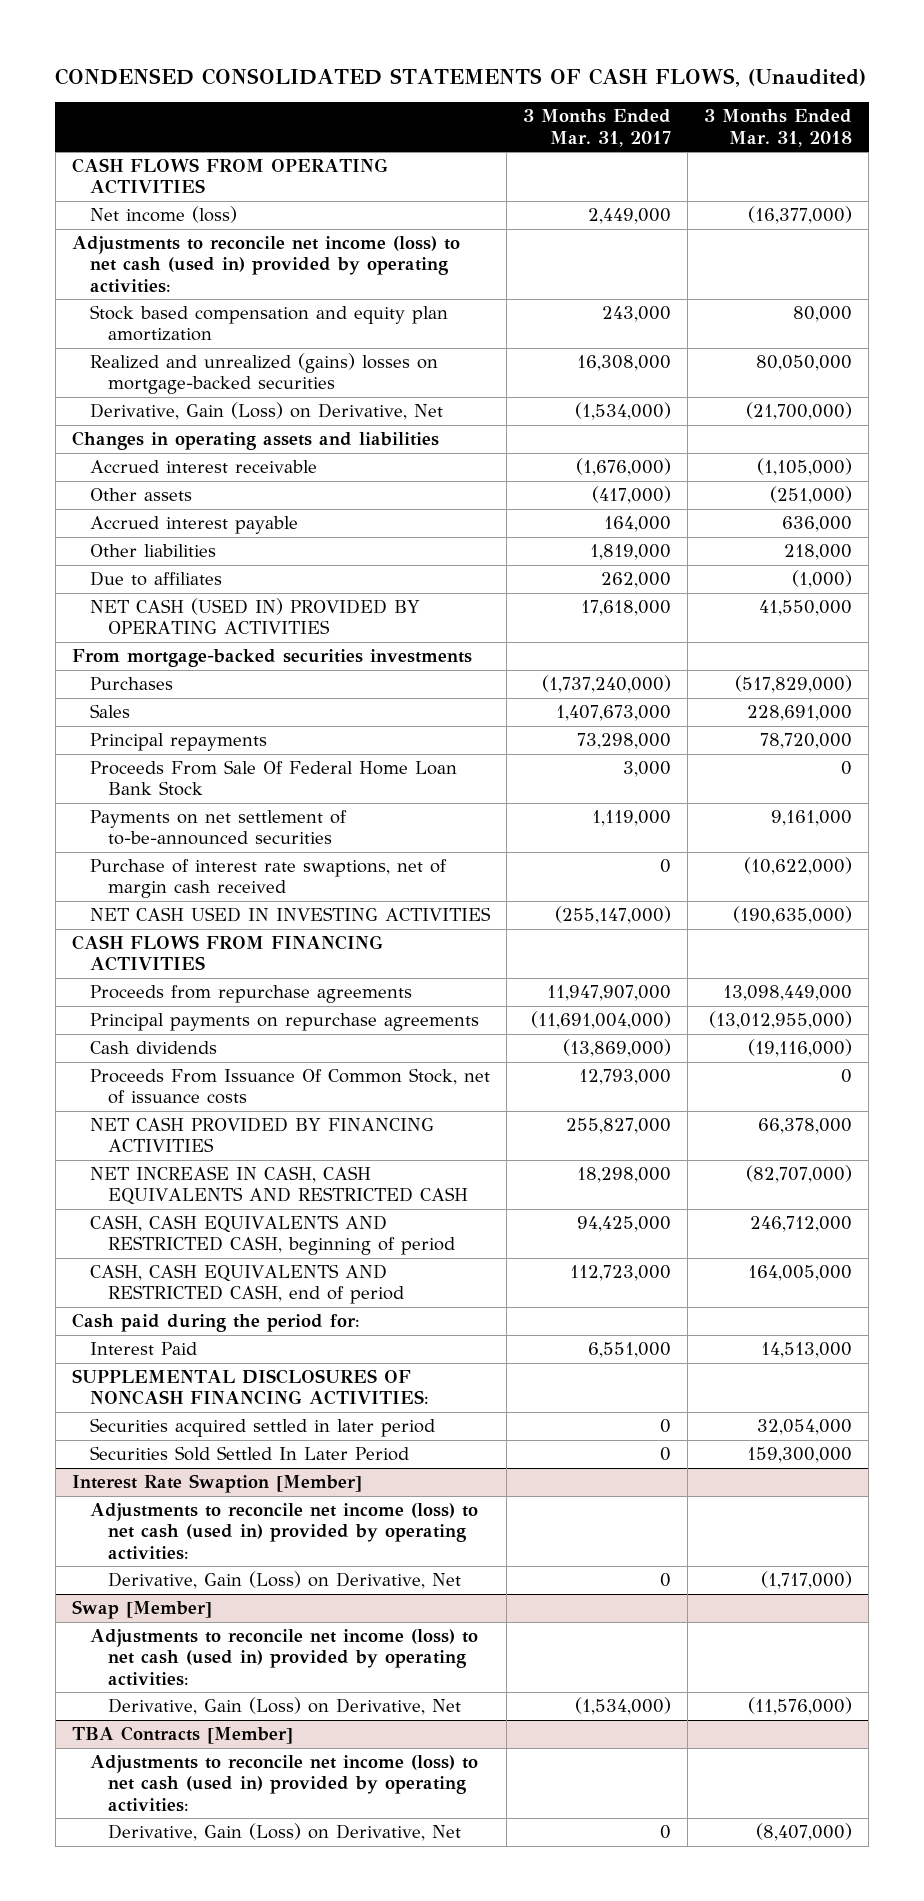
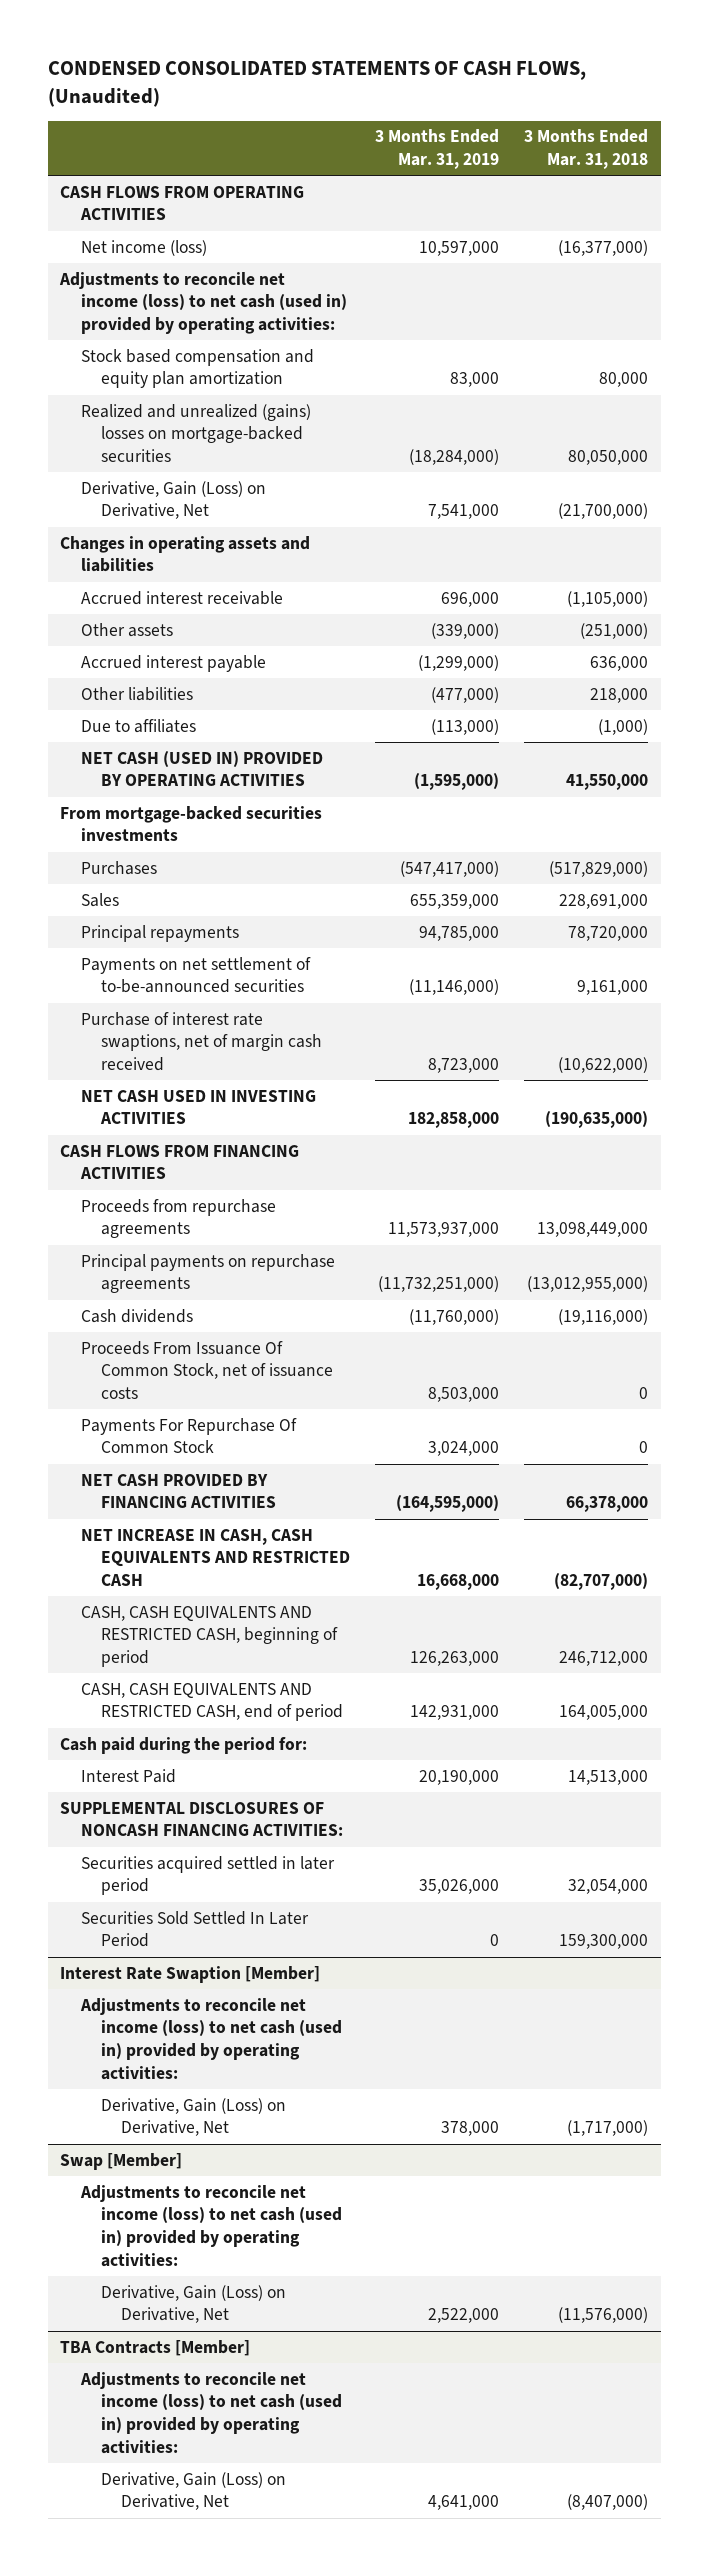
- | 3 Months Ended Mar. 31, 2017 | 3 Months Ended Mar. 31, 2018
+ | 3 Months Ended Mar. 31, 2019 | 3 Months Ended Mar. 31, 2018
- Proceeds From Sale Of Federal Home Loan Bank Stock | 3,000 | 0
+ Payments For Repurchase Of Common Stock | 3,024,000 | 0

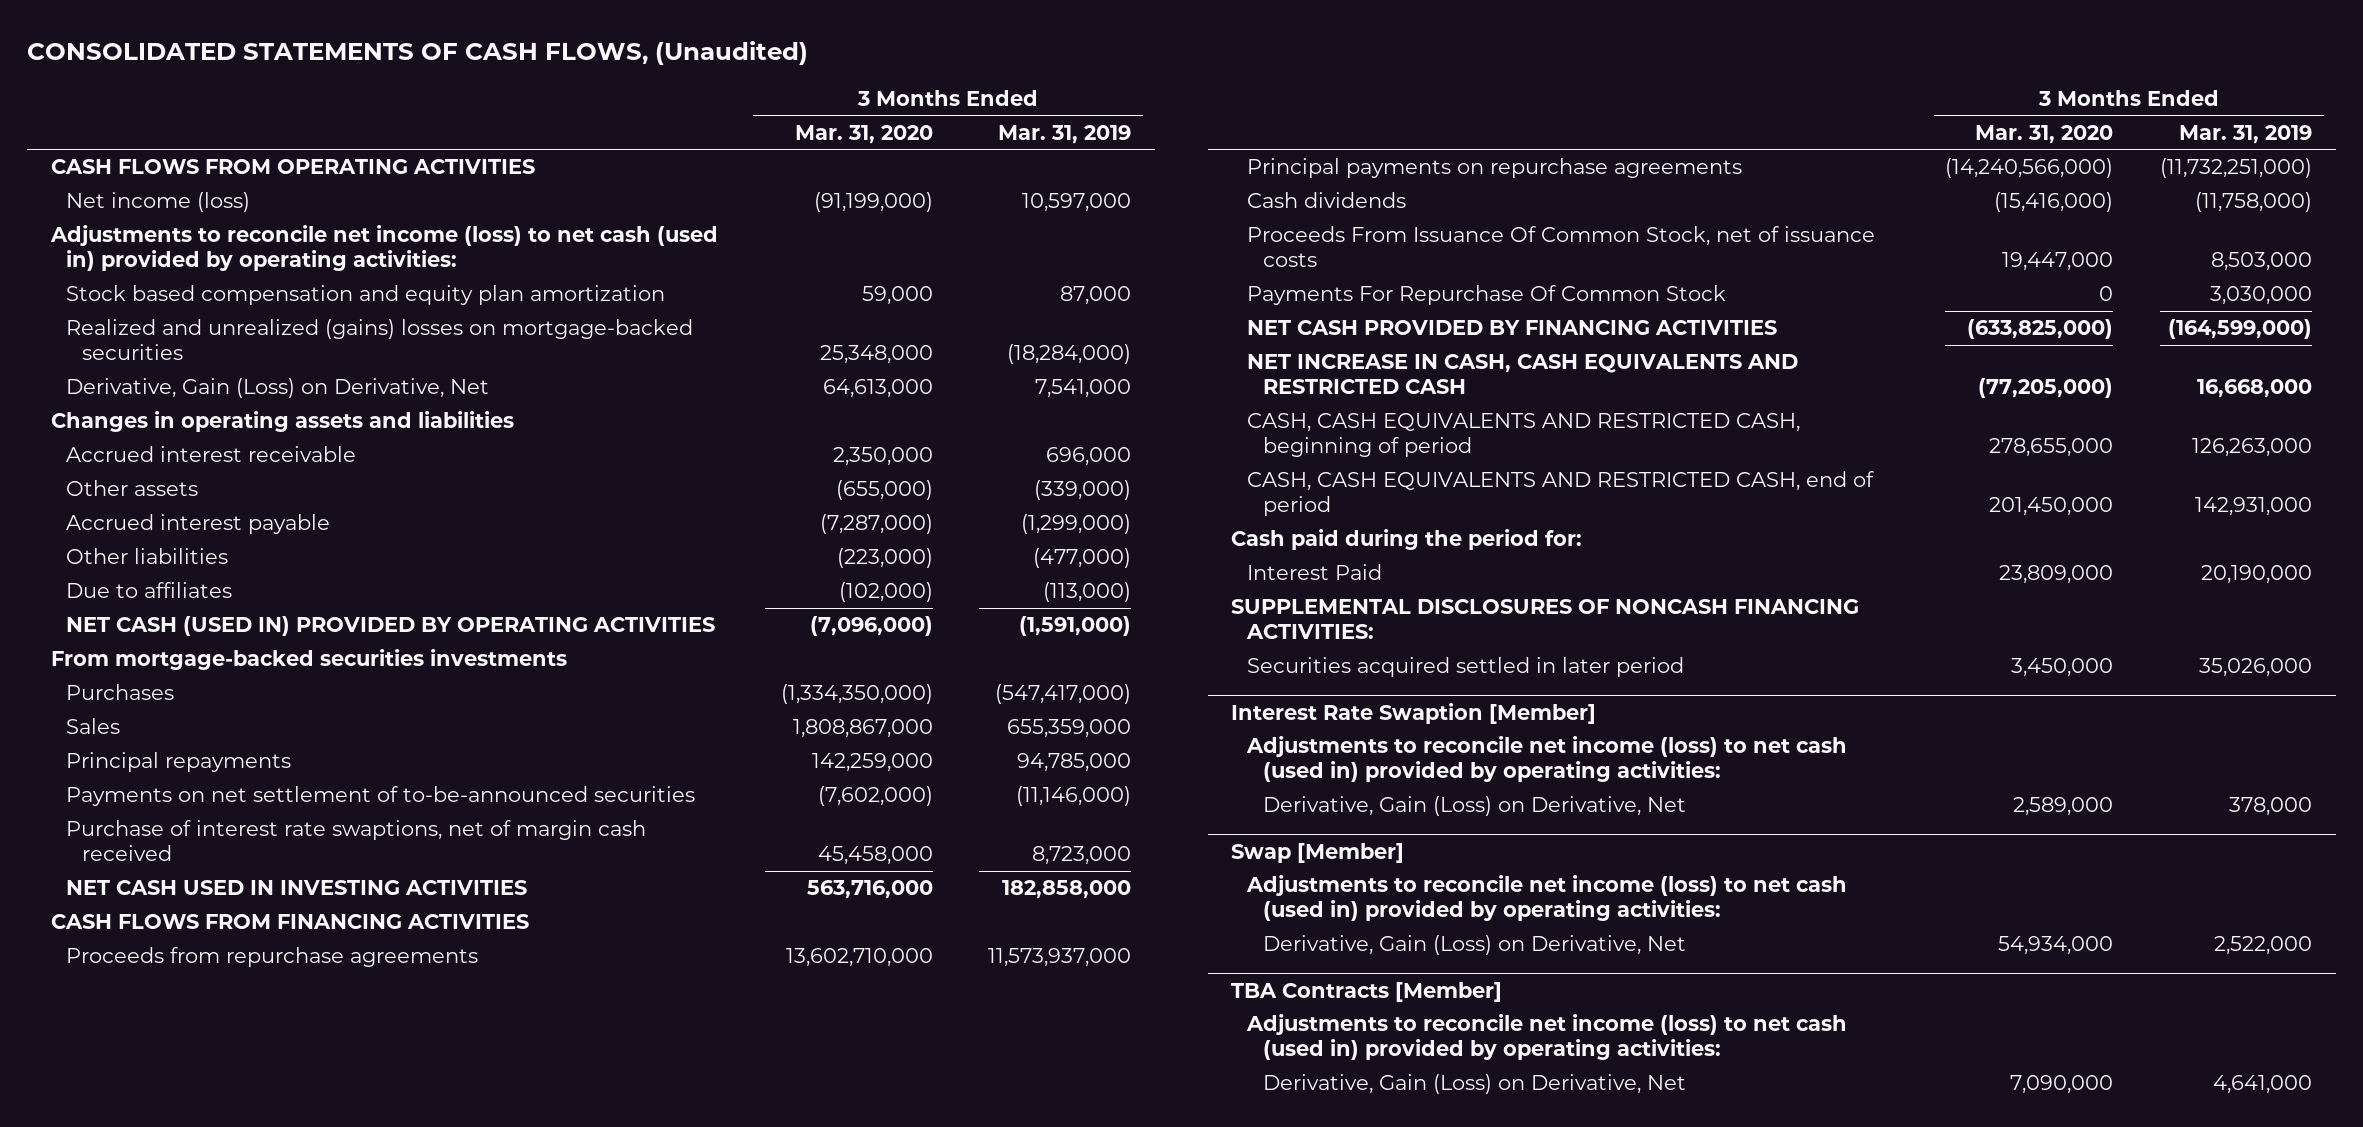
- CONDENSED CONSOLIDATED STATEMENTS OF CASH FLOWS, (Unaudited)
+ CONSOLIDATED STATEMENTS OF CASH FLOWS, (Unaudited)
- | 3 Months Ended Mar. 31, 2019 | 3 Months Ended Mar. 31, 2018
+ | 3 Months Ended Mar. 31, 2020 | 3 Months Ended Mar. 31, 2019
- Stock based compensation and equity plan amortization | 83,000 | 80,000
+ Stock based compensation and equity plan amortization | 59,000 | 87,000
- NET CASH (USED IN) PROVIDED BY OPERATING ACTIVITIES | (1,595,000) | 41,550,000
+ NET CASH (USED IN) PROVIDED BY OPERATING ACTIVITIES | (7,096,000) | (1,591,000)
- Cash dividends | (11,760,000) | (19,116,000)
+ Cash dividends | (15,416,000) | (11,758,000)
- Payments For Repurchase Of Common Stock | 3,024,000 | 0
- NET CASH PROVIDED BY FINANCING ACTIVITIES | (164,595,000) | 66,378,000
+ Payments For Repurchase Of Common Stock | 0 | 3,030,000
+ NET CASH PROVIDED BY FINANCING ACTIVITIES | (633,825,000) | (164,599,000)
- Securities Sold Settled In Later Period | 0 | 159,300,000

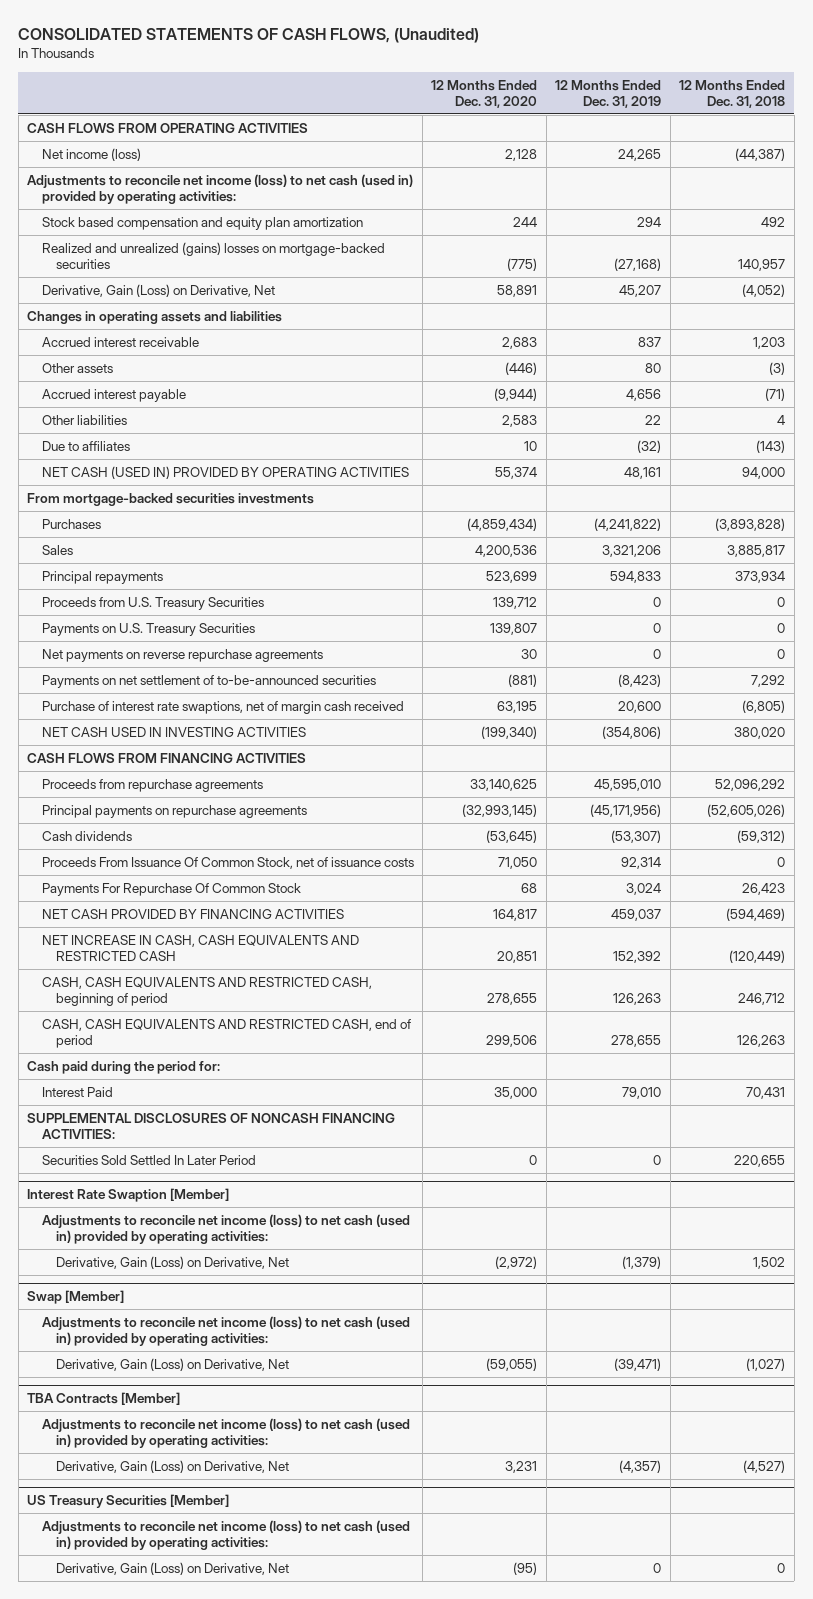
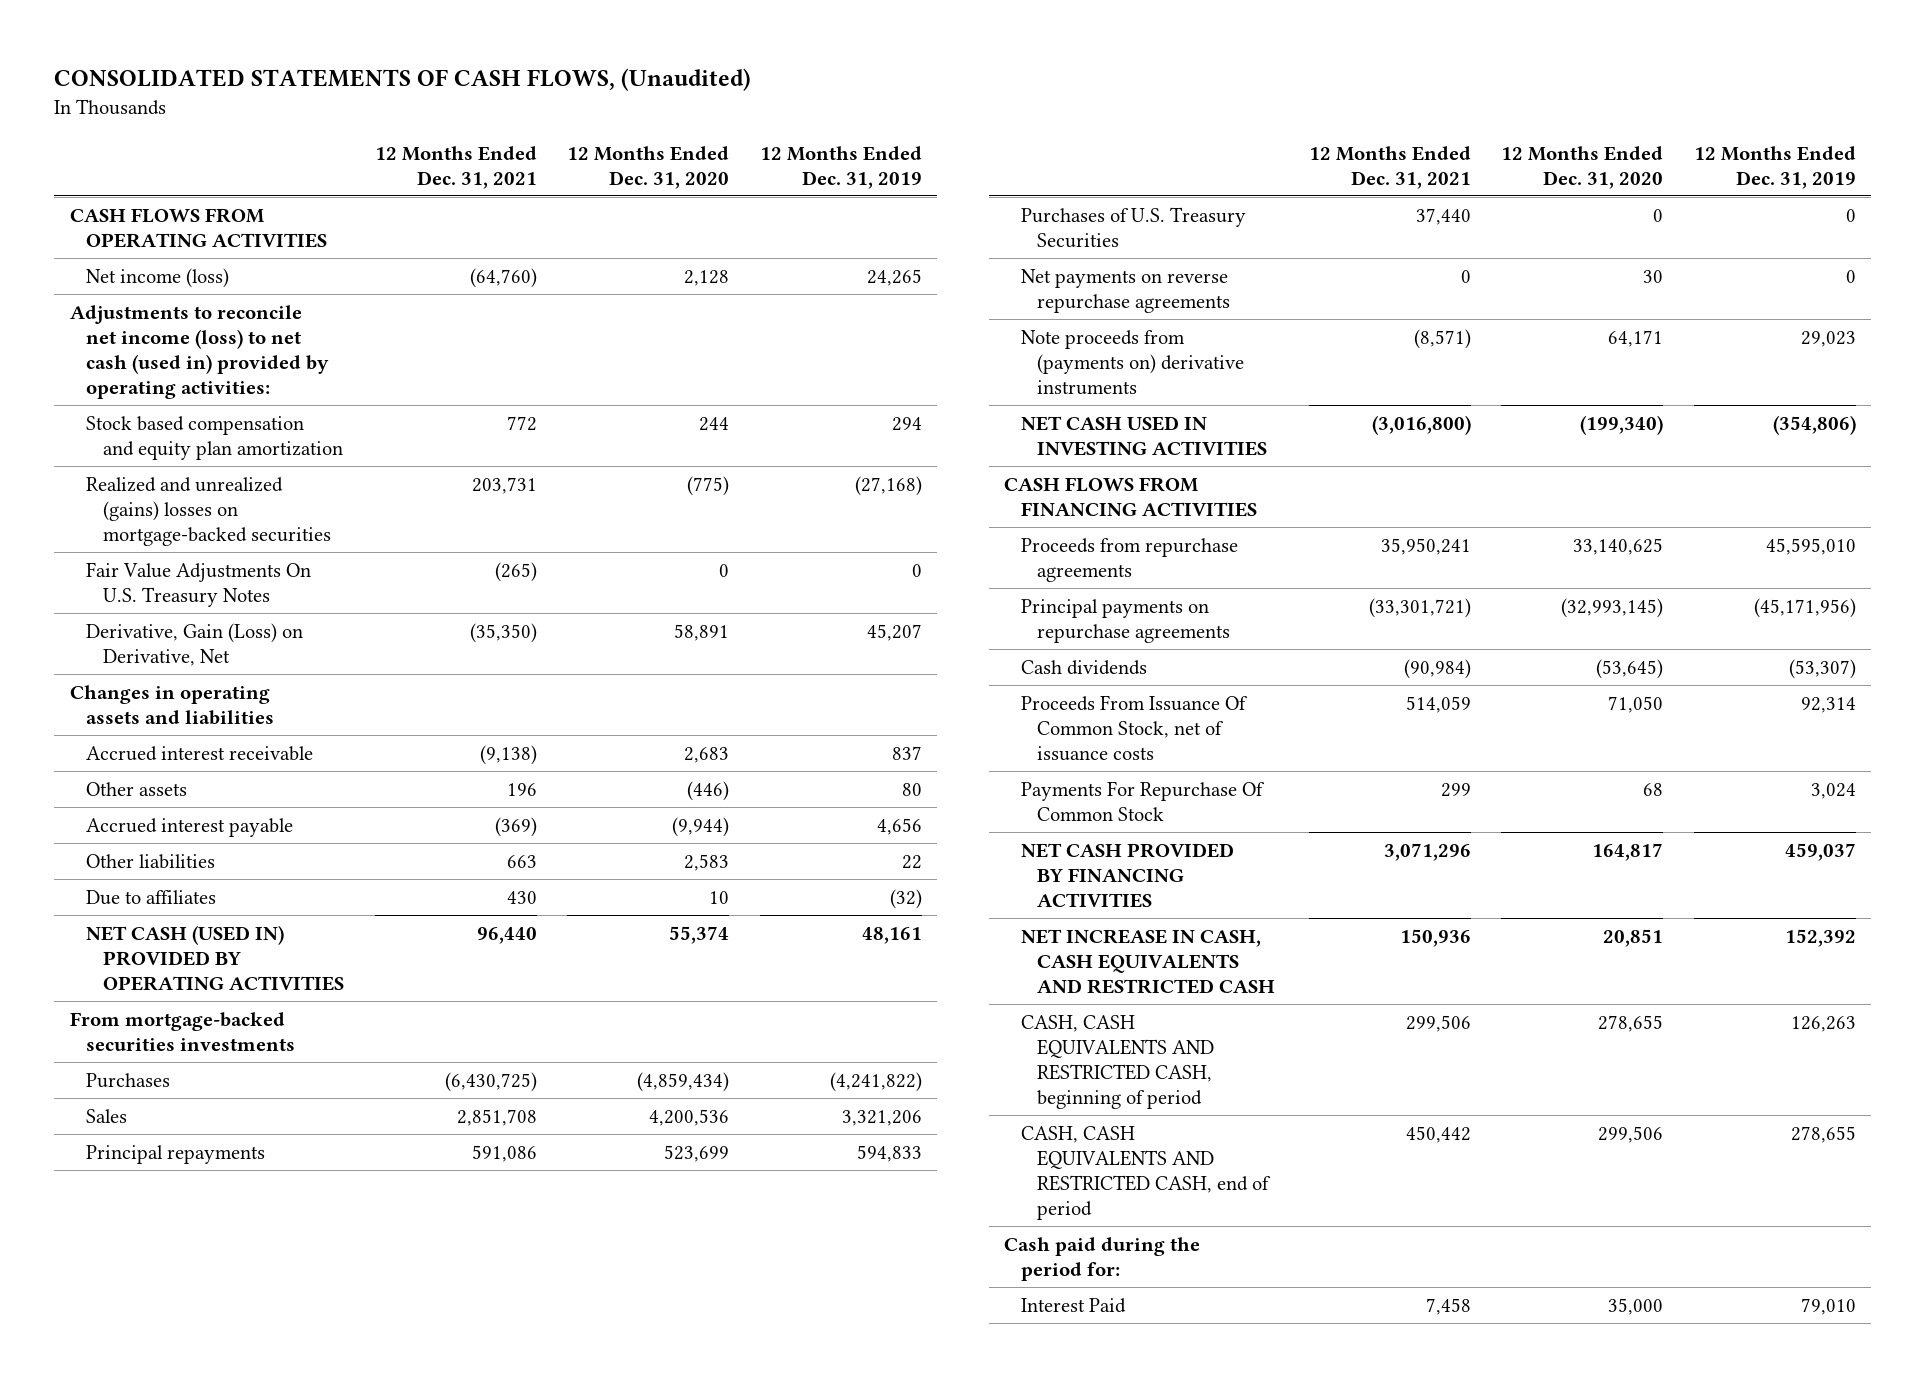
- | 12 Months Ended Dec. 31, 2020 | 12 Months Ended Dec. 31, 2019 | 12 Months Ended Dec. 31, 2018
+ | 12 Months Ended Dec. 31, 2021 | 12 Months Ended Dec. 31, 2020 | 12 Months Ended Dec. 31, 2019
+ Fair Value Adjustments On U.S. Treasury Notes | (265) | 0 | 0
- Proceeds from U.S. Treasury Securities | 139,712 | 0 | 0
- Payments on U.S. Treasury Securities | 139,807 | 0 | 0
+ Purchases of U.S. Treasury Securities | 37,440 | 0 | 0
- Payments on net settlement of to-be-announced securities | (881) | (8,423) | 7,292
- Purchase of interest rate swaptions, net of margin cash received | 63,195 | 20,600 | (6,805)
+ Note proceeds from (payments on) derivative instruments | (8,571) | 64,171 | 29,023
- SUPPLEMENTAL DISCLOSURES OF NONCASH FINANCING ACTIVITIES:
- Securities Sold Settled In Later Period | 0 | 0 | 220,655
- Interest Rate Swaption [Member]
- Adjustments to reconcile net income (loss) to net cash (used in) provided by operating activities:
- Derivative, Gain (Loss) on Derivative, Net | (2,972) | (1,379) | 1,502
- Swap [Member]
- Adjustments to reconcile net income (loss) to net cash (used in) provided by operating activities:
- Derivative, Gain (Loss) on Derivative, Net | (59,055) | (39,471) | (1,027)
- TBA Contracts [Member]
- Adjustments to reconcile net income (loss) to net cash (used in) provided by operating activities:
- Derivative, Gain (Loss) on Derivative, Net | 3,231 | (4,357) | (4,527)
- US Treasury Securities [Member]
- Adjustments to reconcile net income (loss) to net cash (used in) provided by operating activities:
- Derivative, Gain (Loss) on Derivative, Net | (95) | 0 | 0

